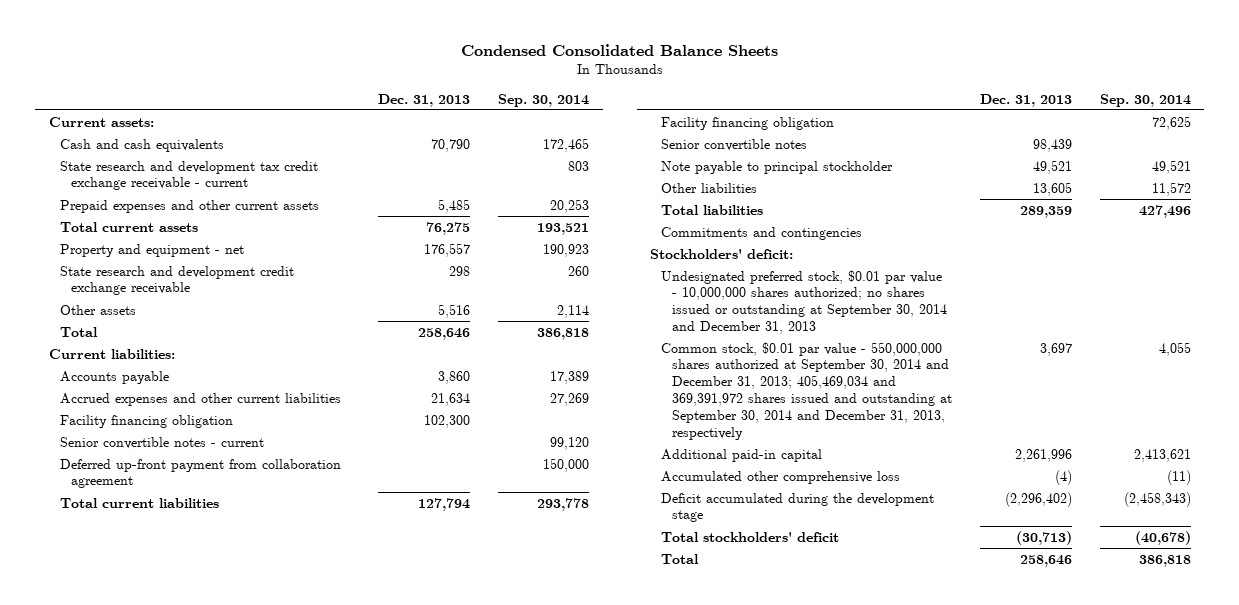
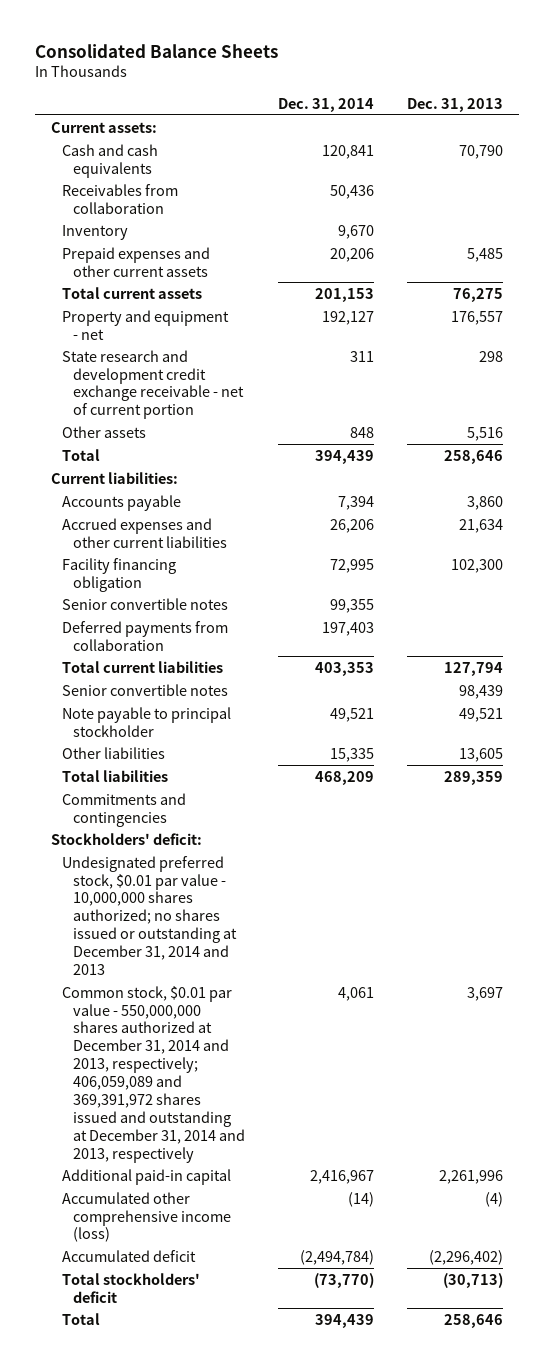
- Condensed Consolidated Balance Sheets
+ Consolidated Balance Sheets
- | Dec. 31, 2013 | Sep. 30, 2014
+ | Dec. 31, 2014 | Dec. 31, 2013
- State research and development tax credit exchange receivable - current | | 803
+ Receivables from collaboration | 50,436 |
+ Inventory | 9,670 |
- State research and development credit exchange receivable | 298 | 260
+ State research and development credit exchange receivable - net of current portion | 311 | 298
- Senior convertible notes - current | | 99,120
- Deferred up-front payment from collaboration agreement | | 150,000
+ Senior convertible notes | 99,355 |
+ Deferred payments from collaboration | 197,403 |
- Facility financing obligation | | 72,625
- Undesignated preferred stock, $0.01 par value - 10,000,000 shares authorized; no shares issued or outstanding at September 30, 2014 and December 31, 2013
- Common stock, $0.01 par value - 550,000,000 shares authorized at September 30, 2014 and December 31, 2013; 405,469,034 and 369,391,972 shares issued and outstanding at September 30, 2014 and December 31, 2013, respectively | 3,697 | 4,055
+ Undesignated preferred stock, $0.01 par value - 10,000,000 shares authorized; no shares issued or outstanding at December 31, 2014 and 2013
+ Common stock, $0.01 par value - 550,000,000 shares authorized at December 31, 2014 and 2013, respectively; 406,059,089 and 369,391,972 shares issued and outstanding at December 31, 2014 and 2013, respectively | 4,061 | 3,697
- Accumulated other comprehensive loss | (4) | (11)
- Deficit accumulated during the development stage | (2,296,402) | (2,458,343)
+ Accumulated other comprehensive income (loss) | (14) | (4)
+ Accumulated deficit | (2,494,784) | (2,296,402)

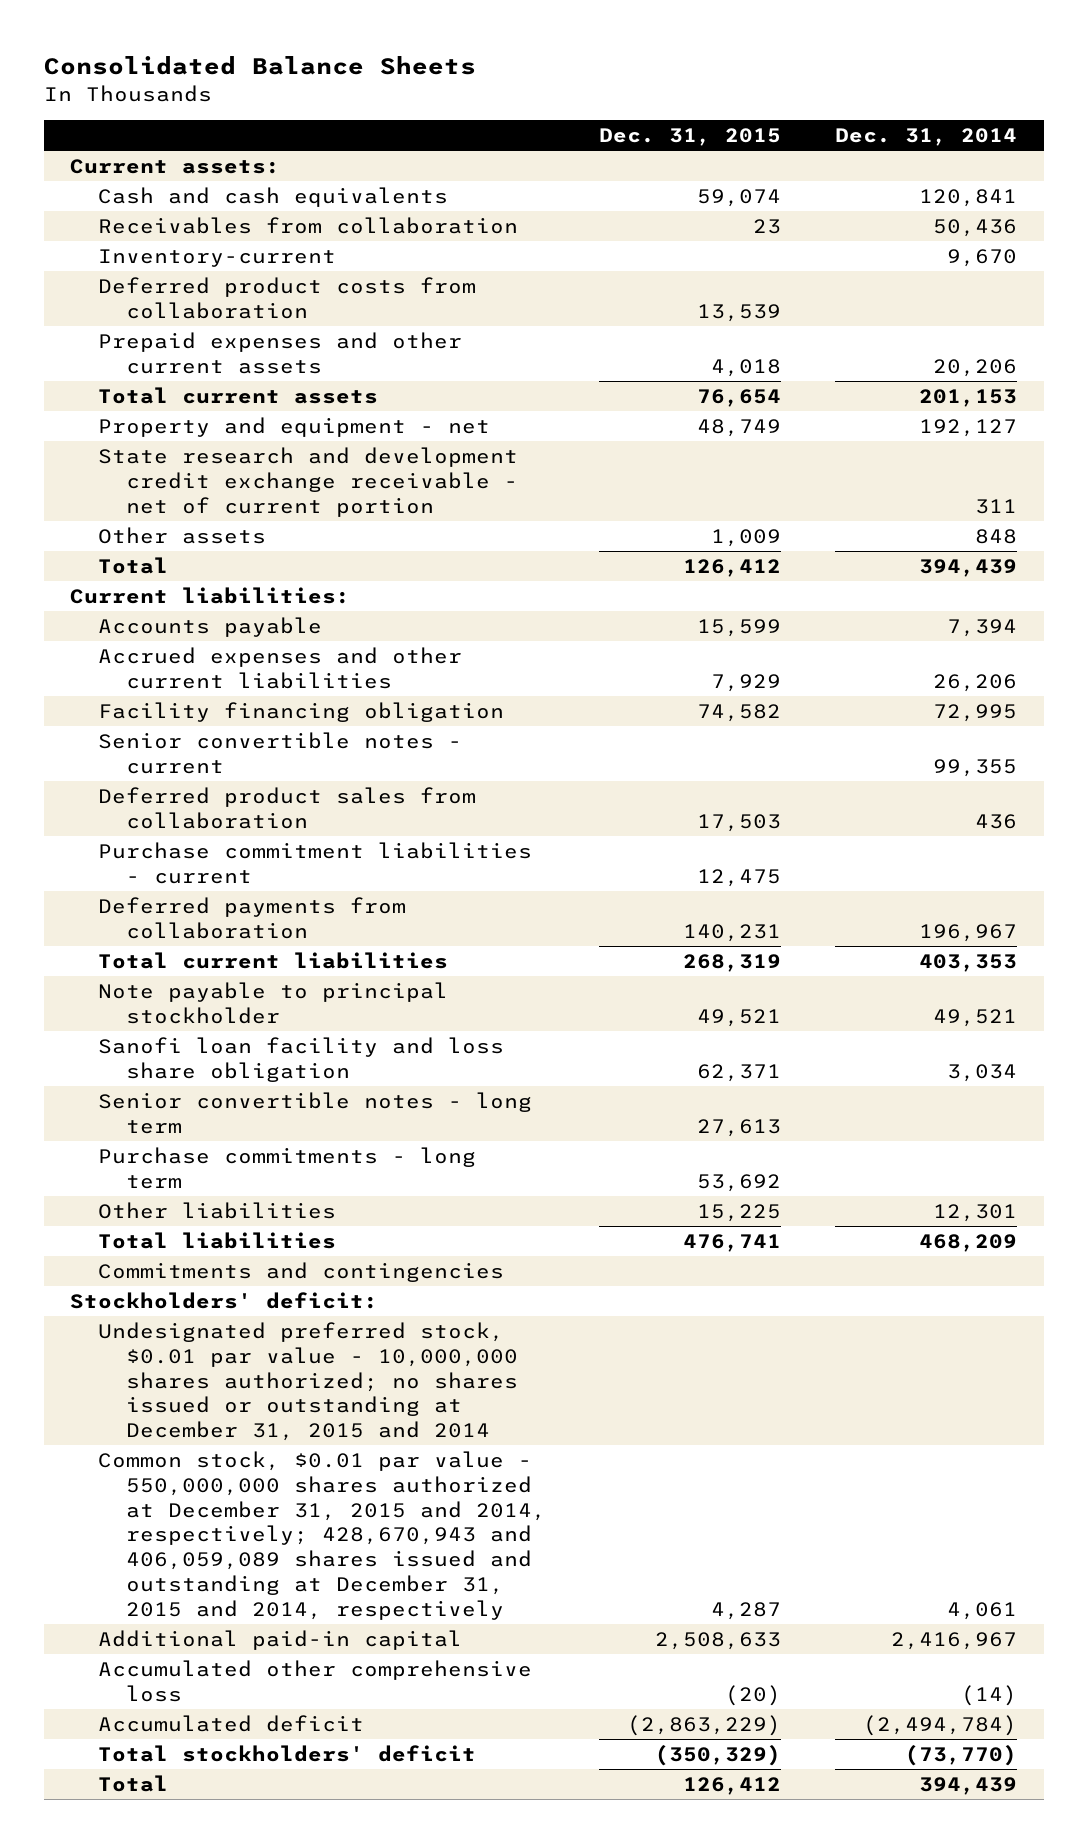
- | Dec. 31, 2014 | Dec. 31, 2013
+ | Dec. 31, 2015 | Dec. 31, 2014
- Inventory | 9,670 |
+ Inventory-current | | 9,670
+ Deferred product costs from collaboration | 13,539 |
- Senior convertible notes | 99,355 |
- Deferred payments from collaboration | 197,403 |
+ Senior convertible notes - current | | 99,355
+ Deferred product sales from collaboration | 17,503 | 436
+ Purchase commitment liabilities - current | 12,475 |
+ Deferred payments from collaboration | 140,231 | 196,967
- Senior convertible notes | | 98,439
- Other liabilities | 15,335 | 13,605
+ Sanofi loan facility and loss share obligation | 62,371 | 3,034
+ Senior convertible notes - long term | 27,613 |
+ Purchase commitments - long term | 53,692 |
+ Other liabilities | 15,225 | 12,301
- Undesignated preferred stock, $0.01 par value - 10,000,000 shares authorized; no shares issued or outstanding at December 31, 2014 and 2013
- Common stock, $0.01 par value - 550,000,000 shares authorized at December 31, 2014 and 2013, respectively; 406,059,089 and 369,391,972 shares issued and outstanding at December 31, 2014 and 2013, respectively | 4,061 | 3,697
+ Undesignated preferred stock, $0.01 par value - 10,000,000 shares authorized; no shares issued or outstanding at December 31, 2015 and 2014
+ Common stock, $0.01 par value - 550,000,000 shares authorized at December 31, 2015 and 2014, respectively; 428,670,943 and 406,059,089 shares issued and outstanding at December 31, 2015 and 2014, respectively | 4,287 | 4,061
- Accumulated other comprehensive income (loss) | (14) | (4)
+ Accumulated other comprehensive loss | (20) | (14)

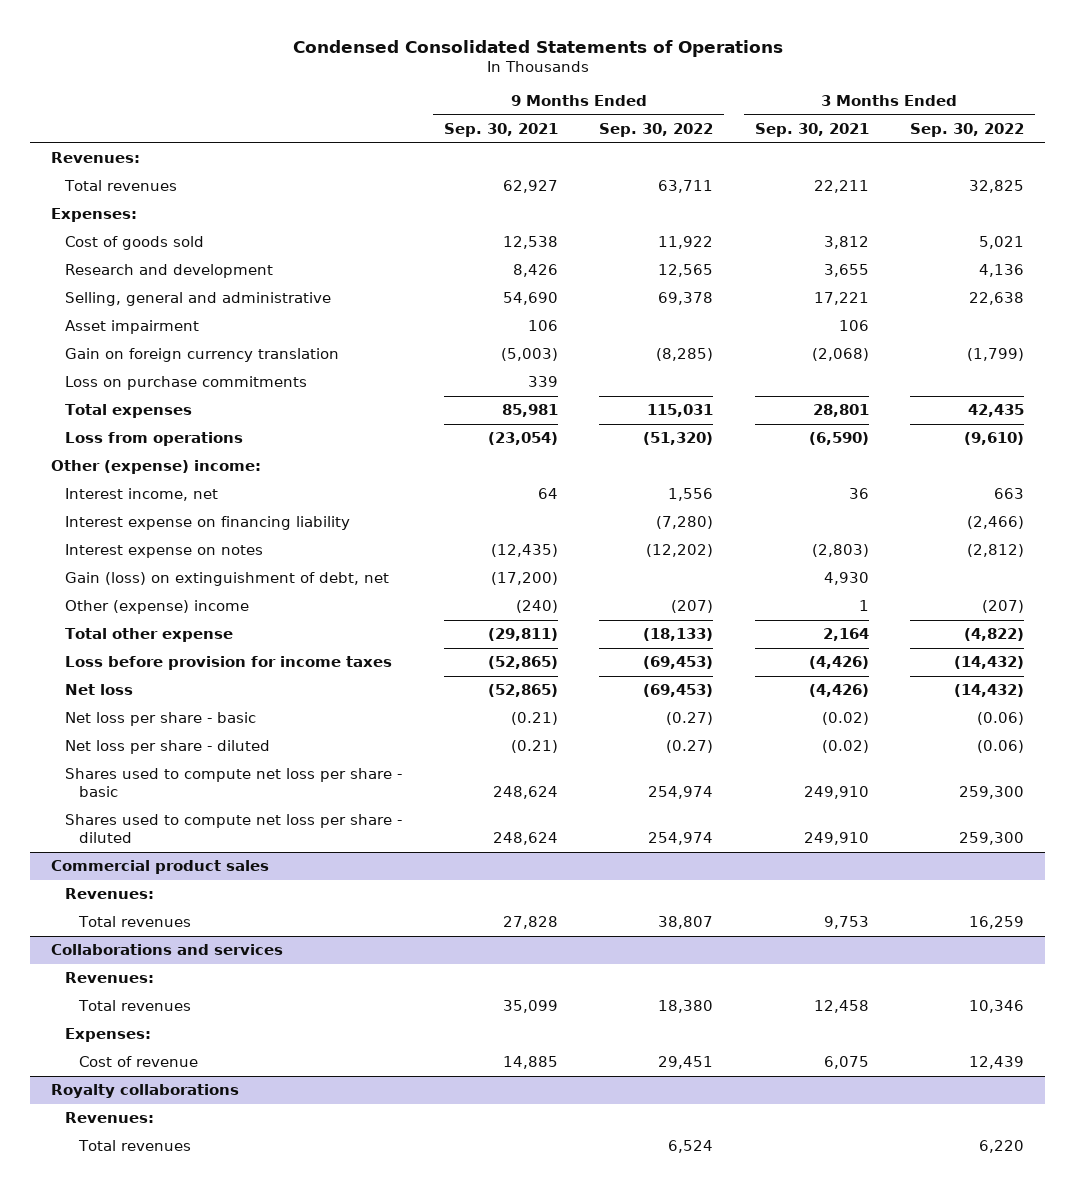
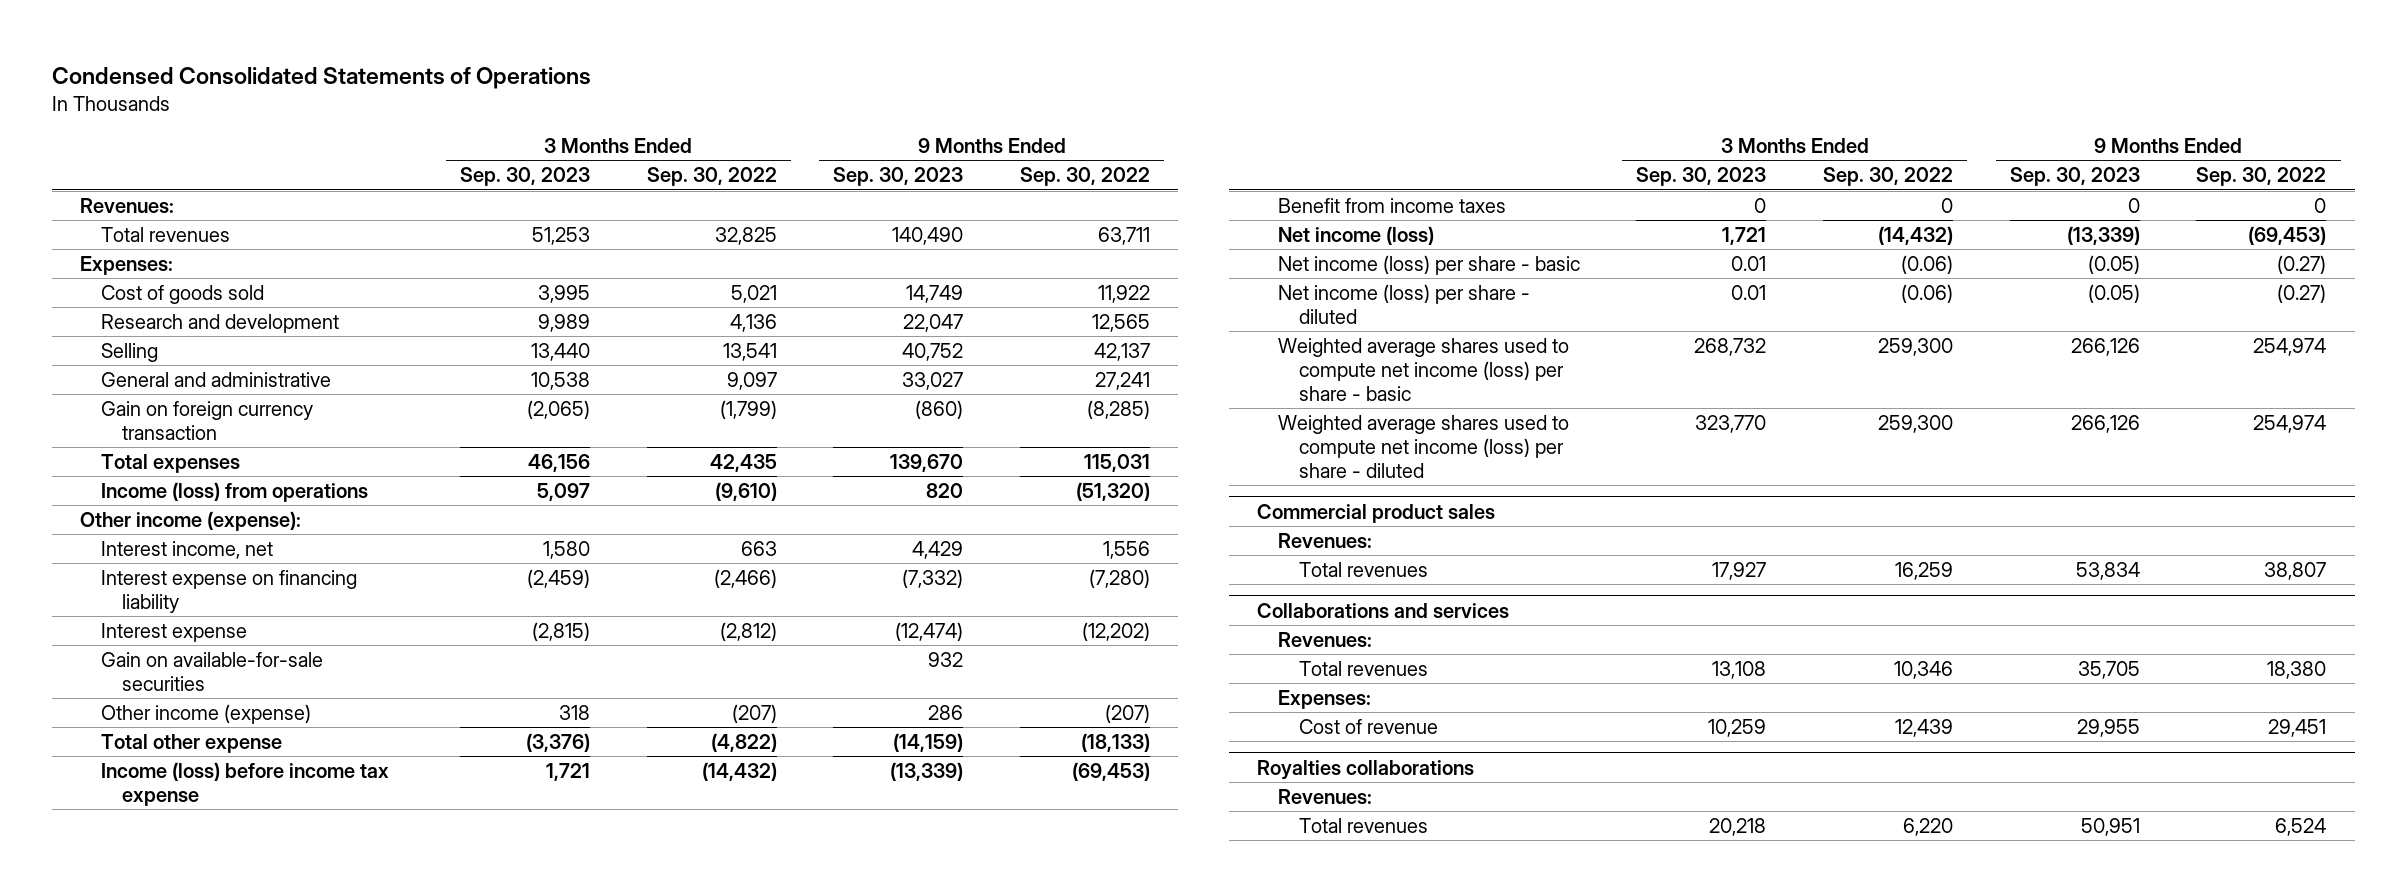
- | 9 Months Ended Sep. 30, 2021 | 9 Months Ended Sep. 30, 2022 | 3 Months Ended Sep. 30, 2021 | 3 Months Ended Sep. 30, 2022
+ | 3 Months Ended Sep. 30, 2023 | 3 Months Ended Sep. 30, 2022 | 9 Months Ended Sep. 30, 2023 | 9 Months Ended Sep. 30, 2022
- Selling, general and administrative | 54,690 | 69,378 | 17,221 | 22,638
- Asset impairment | 106 | | 106 |
- Gain on foreign currency translation | (5,003) | (8,285) | (2,068) | (1,799)
- Loss on purchase commitments | 339 | | |
+ Selling | 13,440 | 13,541 | 40,752 | 42,137
+ General and administrative | 10,538 | 9,097 | 33,027 | 27,241
+ Gain on foreign currency transaction | (2,065) | (1,799) | (860) | (8,285)
- Loss from operations | (23,054) | (51,320) | (6,590) | (9,610)
- Other (expense) income:
+ Income (loss) from operations | 5,097 | (9,610) | 820 | (51,320)
+ Other income (expense):
- Interest expense on notes | (12,435) | (12,202) | (2,803) | (2,812)
- Gain (loss) on extinguishment of debt, net | (17,200) | | 4,930 |
- Other (expense) income | (240) | (207) | 1 | (207)
+ Interest expense | (2,815) | (2,812) | (12,474) | (12,202)
+ Gain on available-for-sale securities | | | 932 |
+ Other income (expense) | 318 | (207) | 286 | (207)
- Loss before provision for income taxes | (52,865) | (69,453) | (4,426) | (14,432)
- Net loss | (52,865) | (69,453) | (4,426) | (14,432)
- Net loss per share - basic | (0.21) | (0.27) | (0.02) | (0.06)
- Net loss per share - diluted | (0.21) | (0.27) | (0.02) | (0.06)
- Shares used to compute net loss per share - basic | 248,624 | 254,974 | 249,910 | 259,300
- Shares used to compute net loss per share - diluted | 248,624 | 254,974 | 249,910 | 259,300
+ Income (loss) before income tax expense | 1,721 | (14,432) | (13,339) | (69,453)
+ Benefit from income taxes | 0 | 0 | 0 | 0
+ Net income (loss) | 1,721 | (14,432) | (13,339) | (69,453)
+ Net income (loss) per share - basic | 0.01 | (0.06) | (0.05) | (0.27)
+ Net income (loss) per share - diluted | 0.01 | (0.06) | (0.05) | (0.27)
+ Weighted average shares used to compute net income (loss) per share - basic | 268,732 | 259,300 | 266,126 | 254,974
+ Weighted average shares used to compute net income (loss) per share - diluted | 323,770 | 259,300 | 266,126 | 254,974
- Royalty collaborations
+ Royalties collaborations

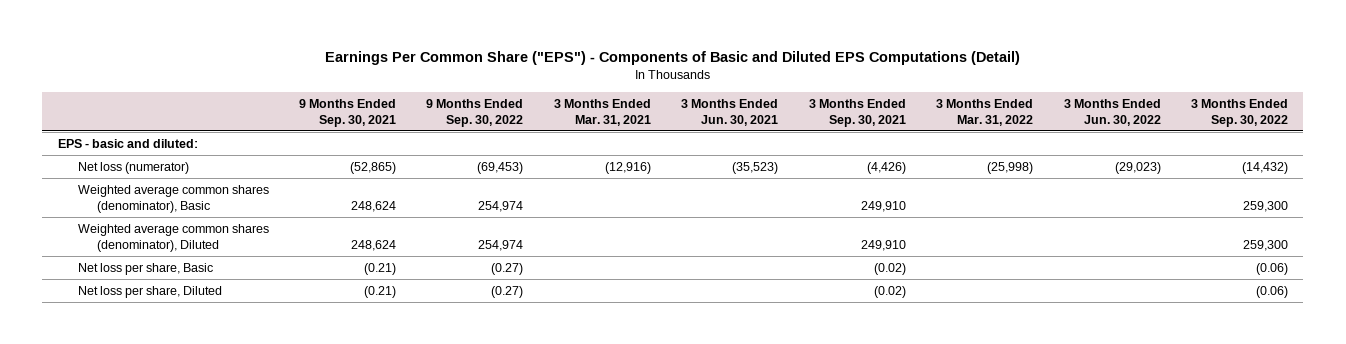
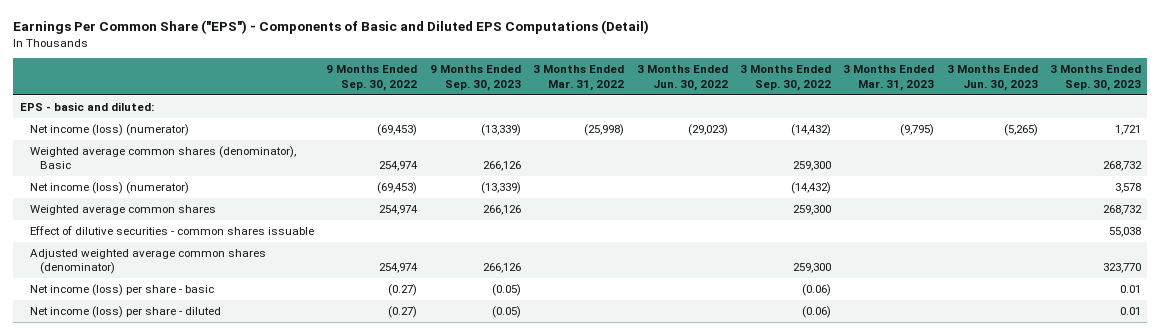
- | 9 Months Ended Sep. 30, 2021 | 9 Months Ended Sep. 30, 2022 | 3 Months Ended Mar. 31, 2021 | 3 Months Ended Jun. 30, 2021 | 3 Months Ended Sep. 30, 2021 | 3 Months Ended Mar. 31, 2022 | 3 Months Ended Jun. 30, 2022 | 3 Months Ended Sep. 30, 2022
+ | 9 Months Ended Sep. 30, 2022 | 9 Months Ended Sep. 30, 2023 | 3 Months Ended Mar. 31, 2022 | 3 Months Ended Jun. 30, 2022 | 3 Months Ended Sep. 30, 2022 | 3 Months Ended Mar. 31, 2023 | 3 Months Ended Jun. 30, 2023 | 3 Months Ended Sep. 30, 2023
- Net loss (numerator) | (52,865) | (69,453) | (12,916) | (35,523) | (4,426) | (25,998) | (29,023) | (14,432)
+ Net income (loss) (numerator) | (69,453) | (13,339) | (25,998) | (29,023) | (14,432) | (9,795) | (5,265) | 1,721
- Weighted average common shares (denominator), Diluted | 248,624 | 254,974 | | | 249,910 | | | 259,300
- Net loss per share, Basic | (0.21) | (0.27) | | | (0.02) | | | (0.06)
- Net loss per share, Diluted | (0.21) | (0.27) | | | (0.02) | | | (0.06)
+ Net income (loss) (numerator) | (69,453) | (13,339) | | | (14,432) | | | 3,578
+ Weighted average common shares | 254,974 | 266,126 | | | 259,300 | | | 268,732
+ Effect of dilutive securities - common shares issuable | | | | | | | | 55,038
+ Adjusted weighted average common shares (denominator) | 254,974 | 266,126 | | | 259,300 | | | 323,770
+ Net income (loss) per share - basic | (0.27) | (0.05) | | | (0.06) | | | 0.01
+ Net income (loss) per share - diluted | (0.27) | (0.05) | | | (0.06) | | | 0.01

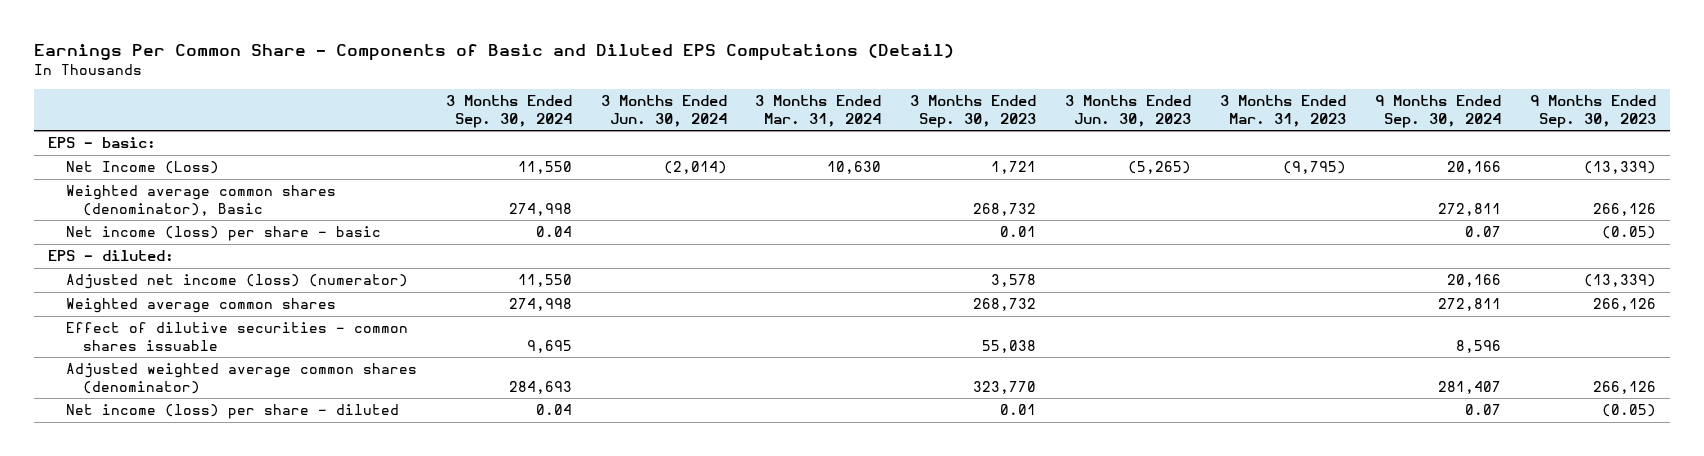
- Earnings Per Common Share ("EPS") - Components of Basic and Diluted EPS Computations (Detail)
+ Earnings Per Common Share - Components of Basic and Diluted EPS Computations (Detail)
- | 9 Months Ended Sep. 30, 2022 | 9 Months Ended Sep. 30, 2023 | 3 Months Ended Mar. 31, 2022 | 3 Months Ended Jun. 30, 2022 | 3 Months Ended Sep. 30, 2022 | 3 Months Ended Mar. 31, 2023 | 3 Months Ended Jun. 30, 2023 | 3 Months Ended Sep. 30, 2023
+ | 3 Months Ended Sep. 30, 2024 | 3 Months Ended Jun. 30, 2024 | 3 Months Ended Mar. 31, 2024 | 3 Months Ended Sep. 30, 2023 | 3 Months Ended Jun. 30, 2023 | 3 Months Ended Mar. 31, 2023 | 9 Months Ended Sep. 30, 2024 | 9 Months Ended Sep. 30, 2023
- EPS - basic and diluted:
- Net income (loss) (numerator) | (69,453) | (13,339) | (25,998) | (29,023) | (14,432) | (9,795) | (5,265) | 1,721
+ EPS - basic:
+ Net Income (Loss) | 11,550 | (2,014) | 10,630 | 1,721 | (5,265) | (9,795) | 20,166 | (13,339)
- Net income (loss) (numerator) | (69,453) | (13,339) | | | (14,432) | | | 3,578
moved up: Net income (loss) per share - basic | 0.04 | | | 0.01 | | | 0.07 | (0.05)
+ EPS - diluted:
+ Adjusted net income (loss) (numerator) | 11,550 | | | 3,578 | | | 20,166 | (13,339)

